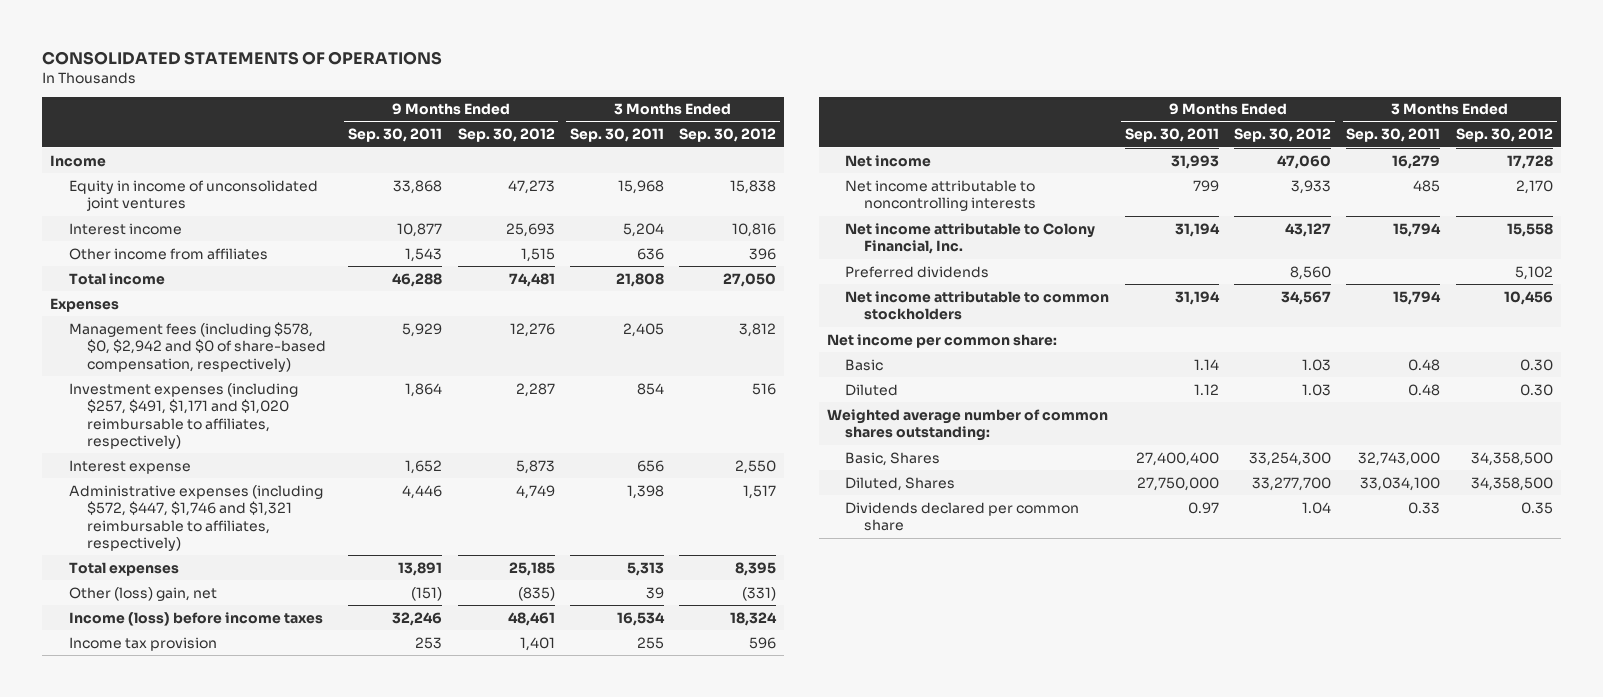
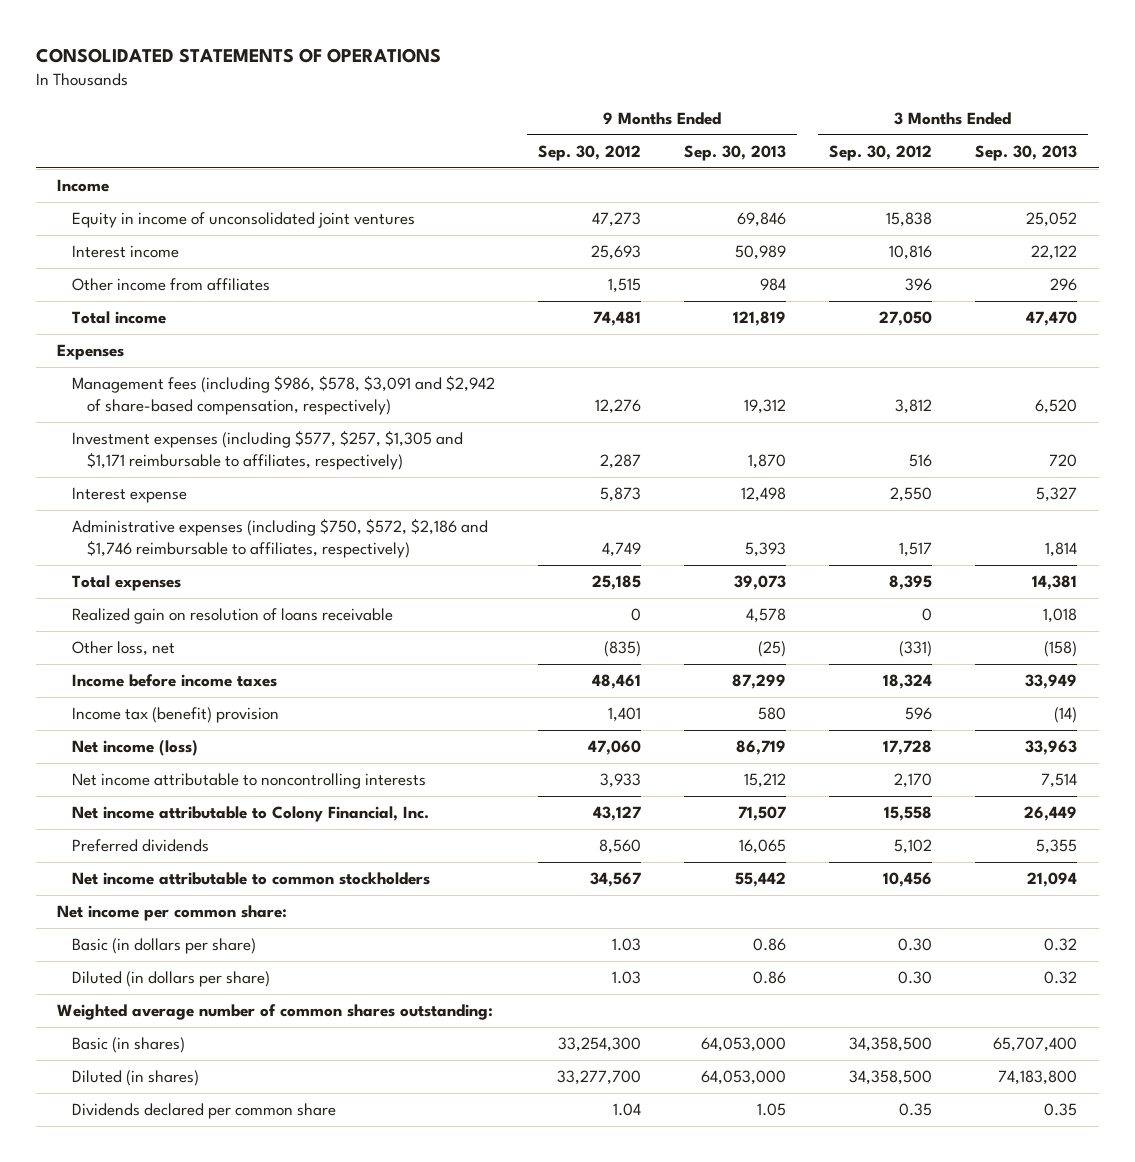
- | 9 Months Ended Sep. 30, 2011 | 9 Months Ended Sep. 30, 2012 | 3 Months Ended Sep. 30, 2011 | 3 Months Ended Sep. 30, 2012
+ | 9 Months Ended Sep. 30, 2012 | 9 Months Ended Sep. 30, 2013 | 3 Months Ended Sep. 30, 2012 | 3 Months Ended Sep. 30, 2013
- Management fees (including $578, $0, $2,942 and $0 of share-based compensation, respectively) | 5,929 | 12,276 | 2,405 | 3,812
- Investment expenses (including $257, $491, $1,171 and $1,020 reimbursable to affiliates, respectively) | 1,864 | 2,287 | 854 | 516
+ Management fees (including $986, $578, $3,091 and $2,942 of share-based compensation, respectively) | 12,276 | 19,312 | 3,812 | 6,520
+ Investment expenses (including $577, $257, $1,305 and $1,171 reimbursable to affiliates, respectively) | 2,287 | 1,870 | 516 | 720
- Administrative expenses (including $572, $447, $1,746 and $1,321 reimbursable to affiliates, respectively) | 4,446 | 4,749 | 1,398 | 1,517
+ Administrative expenses (including $750, $572, $2,186 and $1,746 reimbursable to affiliates, respectively) | 4,749 | 5,393 | 1,517 | 1,814
- Other (loss) gain, net | (151) | (835) | 39 | (331)
- Income (loss) before income taxes | 32,246 | 48,461 | 16,534 | 18,324
- Income tax provision | 253 | 1,401 | 255 | 596
- Net income | 31,993 | 47,060 | 16,279 | 17,728
+ Realized gain on resolution of loans receivable | 0 | 4,578 | 0 | 1,018
+ Other loss, net | (835) | (25) | (331) | (158)
+ Income before income taxes | 48,461 | 87,299 | 18,324 | 33,949
+ Income tax (benefit) provision | 1,401 | 580 | 596 | (14)
+ Net income (loss) | 47,060 | 86,719 | 17,728 | 33,963
- Basic | 1.14 | 1.03 | 0.48 | 0.30
- Diluted | 1.12 | 1.03 | 0.48 | 0.30
+ Basic (in dollars per share) | 1.03 | 0.86 | 0.30 | 0.32
+ Diluted (in dollars per share) | 1.03 | 0.86 | 0.30 | 0.32
- Basic, Shares | 27,400,400 | 33,254,300 | 32,743,000 | 34,358,500
- Diluted, Shares | 27,750,000 | 33,277,700 | 33,034,100 | 34,358,500
+ Basic (in shares) | 33,254,300 | 64,053,000 | 34,358,500 | 65,707,400
+ Diluted (in shares) | 33,277,700 | 64,053,000 | 34,358,500 | 74,183,800

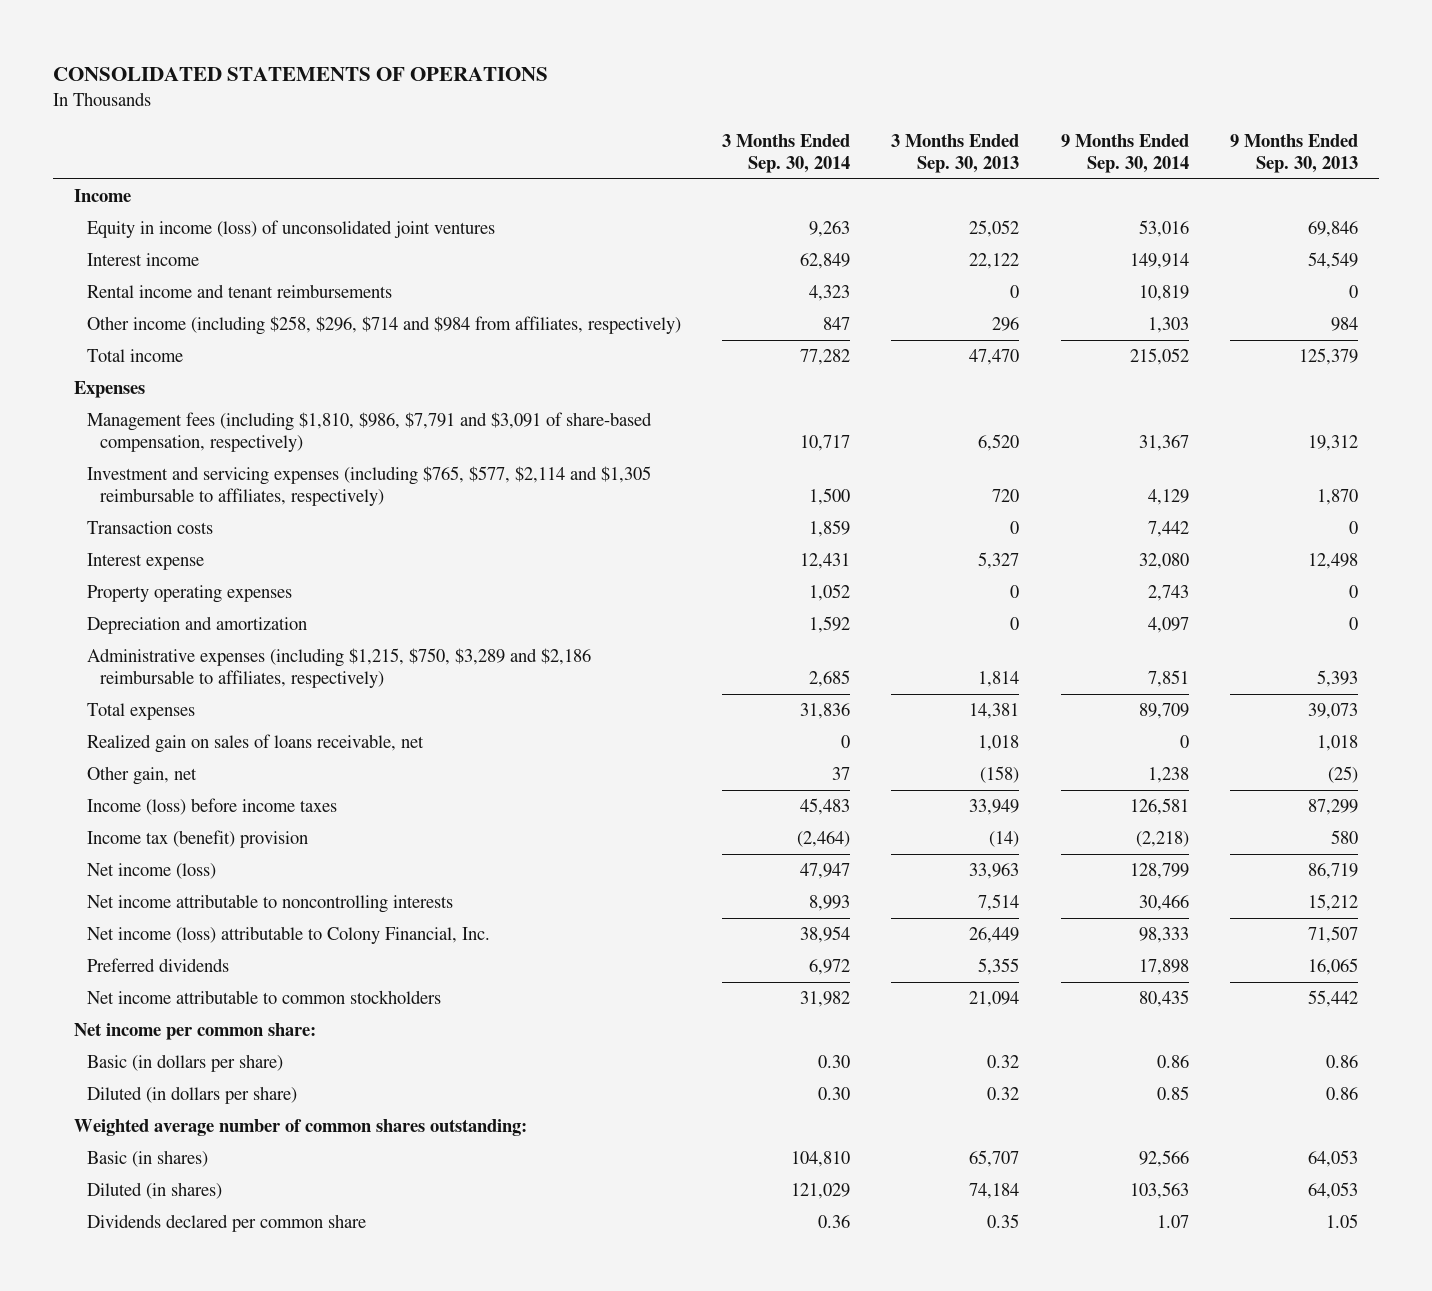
- | 9 Months Ended Sep. 30, 2012 | 9 Months Ended Sep. 30, 2013 | 3 Months Ended Sep. 30, 2012 | 3 Months Ended Sep. 30, 2013
+ | 3 Months Ended Sep. 30, 2014 | 3 Months Ended Sep. 30, 2013 | 9 Months Ended Sep. 30, 2014 | 9 Months Ended Sep. 30, 2013
- Equity in income of unconsolidated joint ventures | 47,273 | 69,846 | 15,838 | 25,052
- Interest income | 25,693 | 50,989 | 10,816 | 22,122
- Other income from affiliates | 1,515 | 984 | 396 | 296
- Total income | 74,481 | 121,819 | 27,050 | 47,470
+ Equity in income (loss) of unconsolidated joint ventures | 9,263 | 25,052 | 53,016 | 69,846
+ Interest income | 62,849 | 22,122 | 149,914 | 54,549
+ Rental income and tenant reimbursements | 4,323 | 0 | 10,819 | 0
+ Other income (including $258, $296, $714 and $984 from affiliates, respectively) | 847 | 296 | 1,303 | 984
+ Total income | 77,282 | 47,470 | 215,052 | 125,379
- Management fees (including $986, $578, $3,091 and $2,942 of share-based compensation, respectively) | 12,276 | 19,312 | 3,812 | 6,520
- Investment expenses (including $577, $257, $1,305 and $1,171 reimbursable to affiliates, respectively) | 2,287 | 1,870 | 516 | 720
+ Management fees (including $1,810, $986, $7,791 and $3,091 of share-based compensation, respectively) | 10,717 | 6,520 | 31,367 | 19,312
+ Investment and servicing expenses (including $765, $577, $2,114 and $1,305 reimbursable to affiliates, respectively) | 1,500 | 720 | 4,129 | 1,870
+ Transaction costs | 1,859 | 0 | 7,442 | 0
- Administrative expenses (including $750, $572, $2,186 and $1,746 reimbursable to affiliates, respectively) | 4,749 | 5,393 | 1,517 | 1,814
+ Property operating expenses | 1,052 | 0 | 2,743 | 0
+ Depreciation and amortization | 1,592 | 0 | 4,097 | 0
+ Administrative expenses (including $1,215, $750, $3,289 and $2,186 reimbursable to affiliates, respectively) | 2,685 | 1,814 | 7,851 | 5,393
- Realized gain on resolution of loans receivable | 0 | 4,578 | 0 | 1,018
- Other loss, net | (835) | (25) | (331) | (158)
- Income before income taxes | 48,461 | 87,299 | 18,324 | 33,949
+ Realized gain on sales of loans receivable, net | 0 | 1,018 | 0 | 1,018
+ Other gain, net | 37 | (158) | 1,238 | (25)
+ Income (loss) before income taxes | 45,483 | 33,949 | 126,581 | 87,299
- Net income attributable to Colony Financial, Inc. | 43,127 | 71,507 | 15,558 | 26,449
+ Net income (loss) attributable to Colony Financial, Inc. | 38,954 | 26,449 | 98,333 | 71,507
- Basic (in shares) | 33,254,300 | 64,053,000 | 34,358,500 | 65,707,400
- Diluted (in shares) | 33,277,700 | 64,053,000 | 34,358,500 | 74,183,800
+ Basic (in shares) | 104,810 | 65,707 | 92,566 | 64,053
+ Diluted (in shares) | 121,029 | 74,184 | 103,563 | 64,053

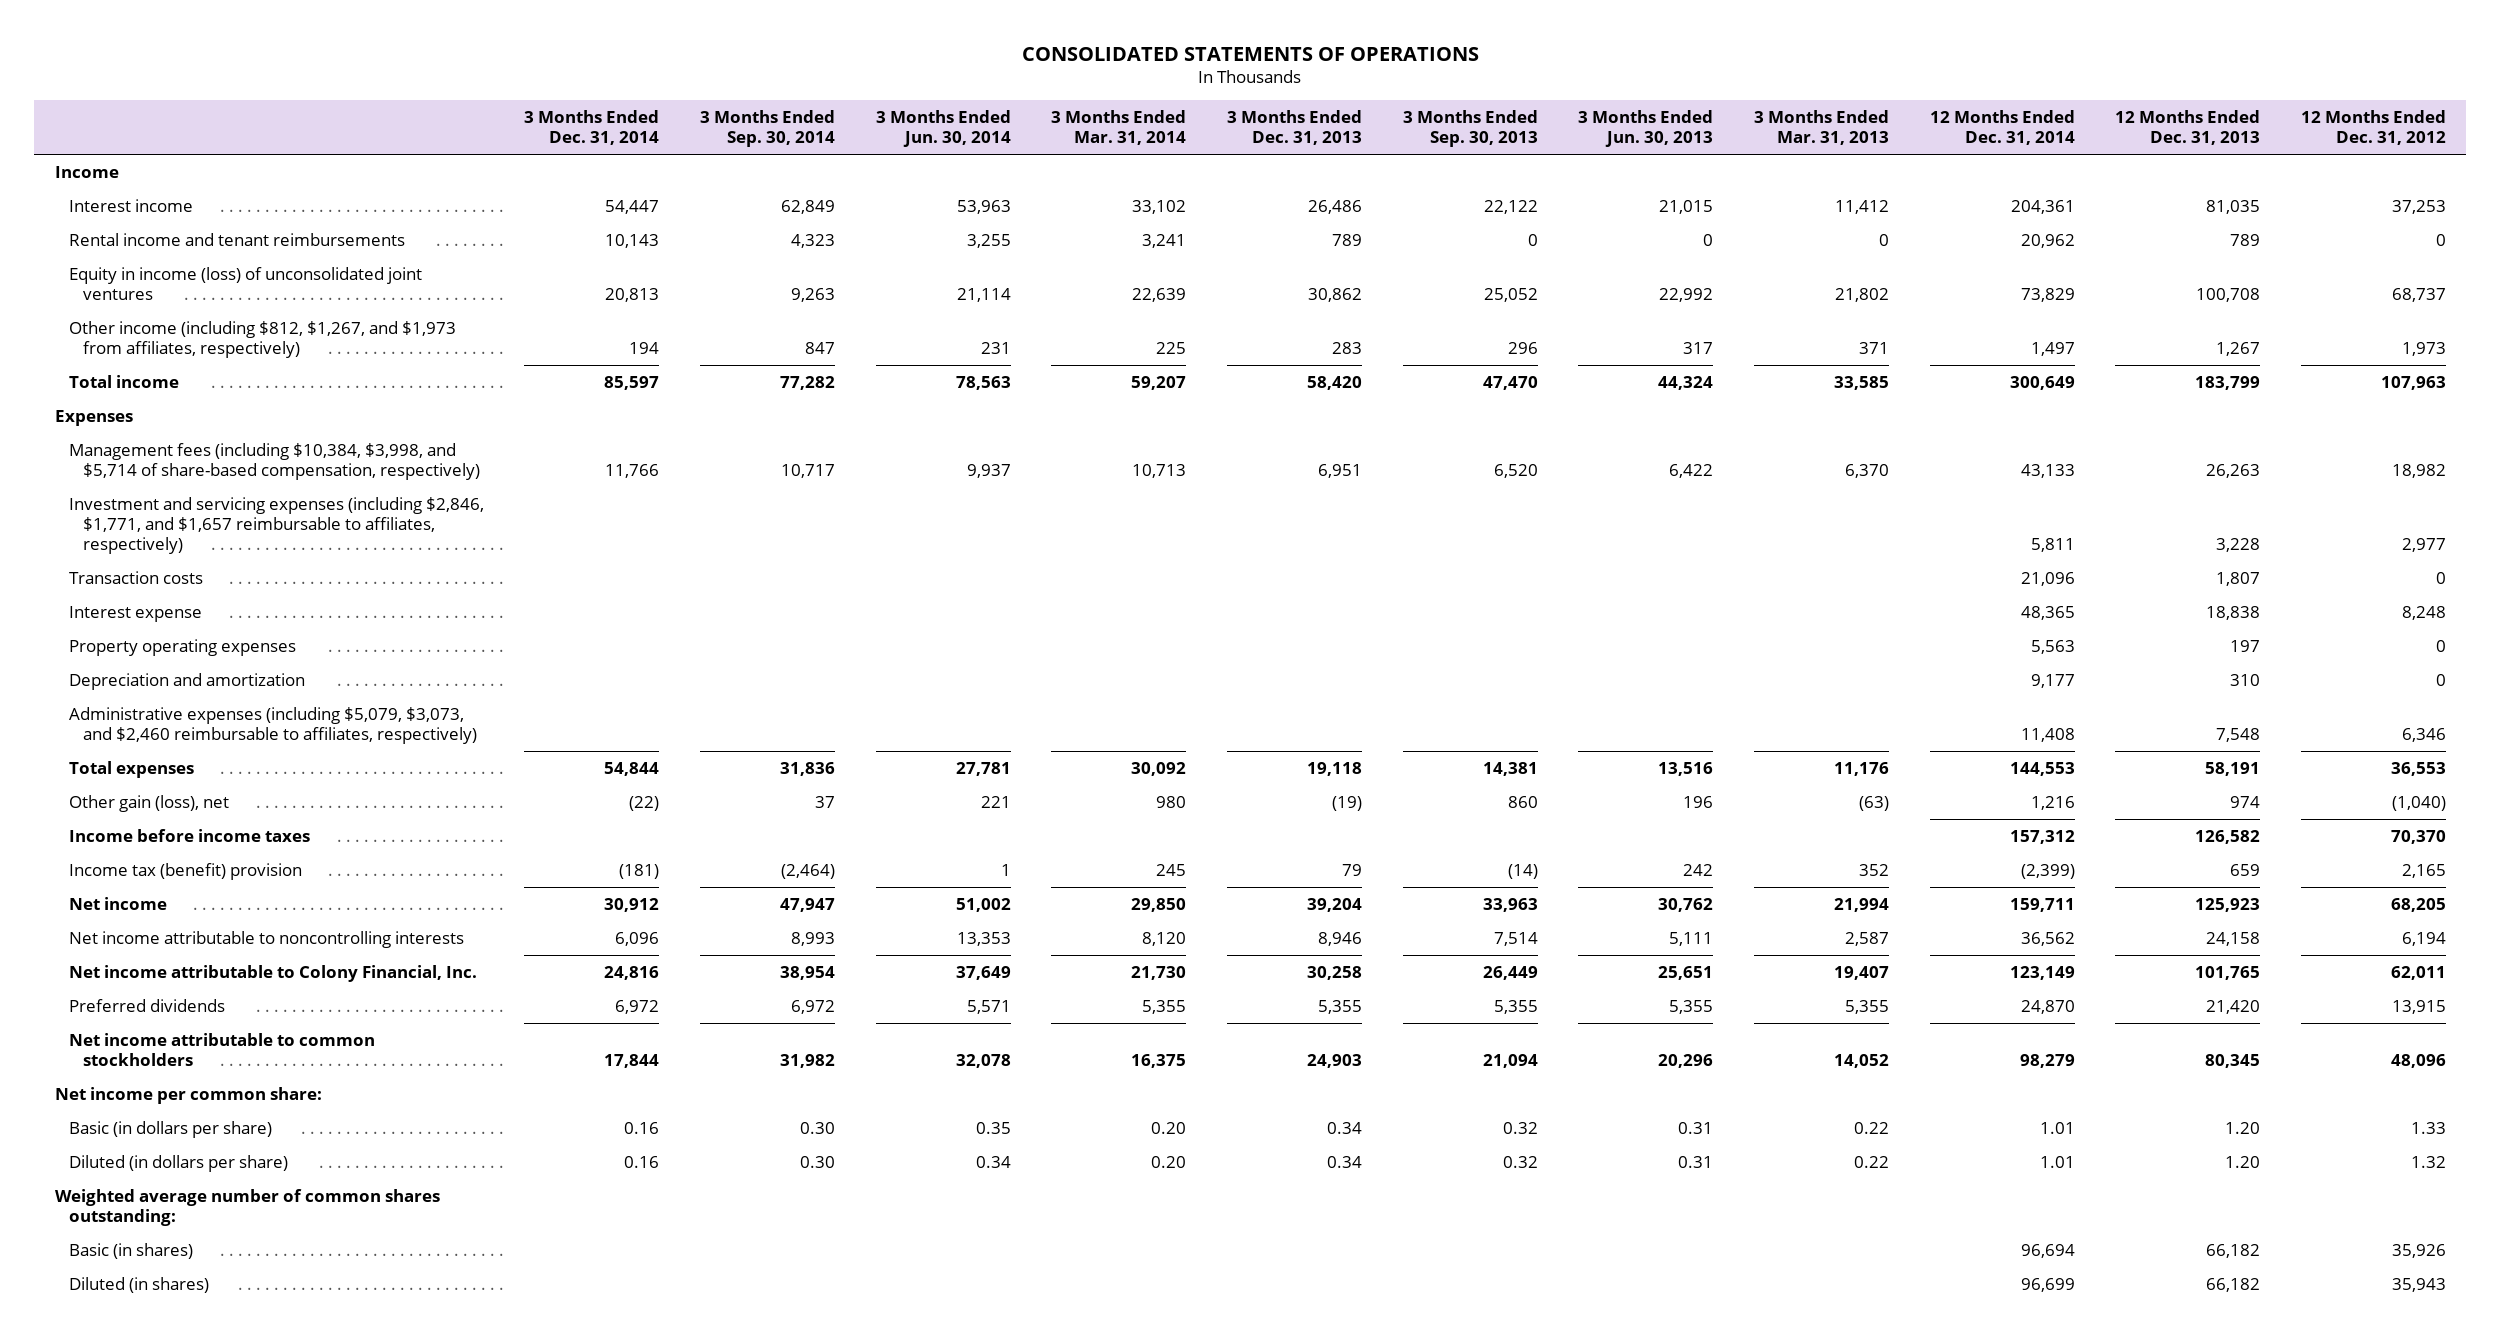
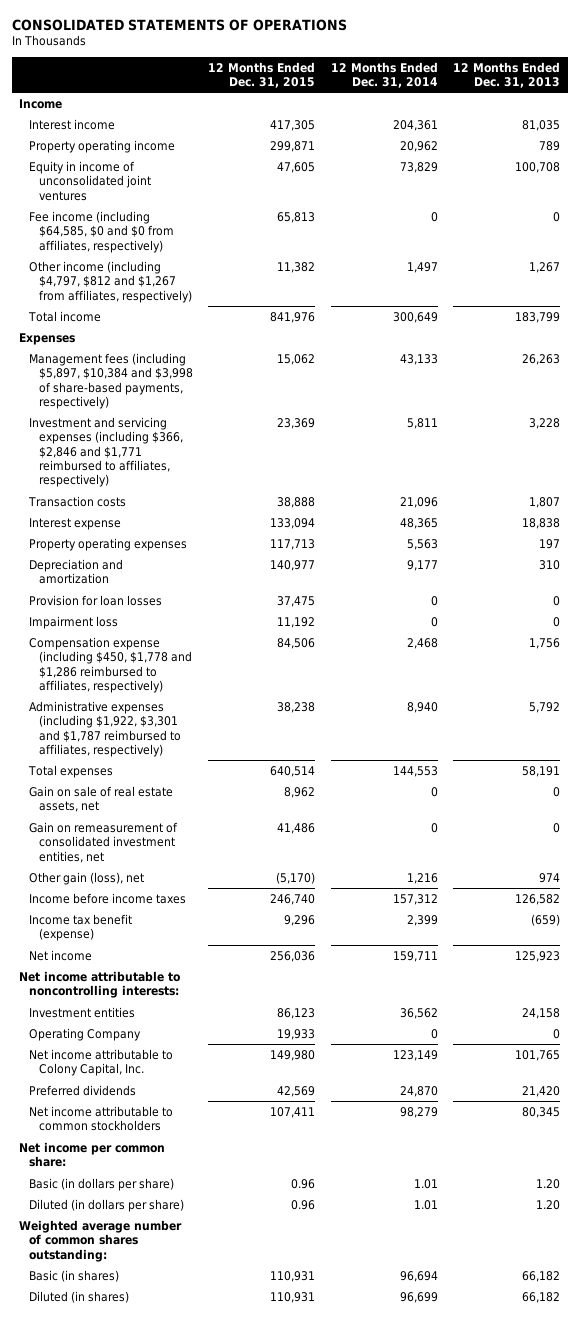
- | 3 Months Ended Dec. 31, 2014 | 3 Months Ended Sep. 30, 2014 | 3 Months Ended Jun. 30, 2014 | 3 Months Ended Mar. 31, 2014 | 3 Months Ended Dec. 31, 2013 | 3 Months Ended Sep. 30, 2013 | 3 Months Ended Jun. 30, 2013 | 3 Months Ended Mar. 31, 2013 | 12 Months Ended Dec. 31, 2014 | 12 Months Ended Dec. 31, 2013 | 12 Months Ended Dec. 31, 2012
+ | 12 Months Ended Dec. 31, 2015 | 12 Months Ended Dec. 31, 2014 | 12 Months Ended Dec. 31, 2013
- Rental income and tenant reimbursements | 10,143 | 4,323 | 3,255 | 3,241 | 789 | 0 | 0 | 0 | 20,962 | 789 | 0
- Equity in income (loss) of unconsolidated joint ventures | 20,813 | 9,263 | 21,114 | 22,639 | 30,862 | 25,052 | 22,992 | 21,802 | 73,829 | 100,708 | 68,737
- Other income (including $812, $1,267, and $1,973 from affiliates, respectively) | 194 | 847 | 231 | 225 | 283 | 296 | 317 | 371 | 1,497 | 1,267 | 1,973
+ Property operating income | 299,871 | 20,962 | 789
+ Equity in income of unconsolidated joint ventures | 47,605 | 73,829 | 100,708
+ Fee income (including $64,585, $0 and $0 from affiliates, respectively) | 65,813 | 0 | 0
+ Other income (including $4,797, $812 and $1,267 from affiliates, respectively) | 11,382 | 1,497 | 1,267
- Management fees (including $10,384, $3,998, and $5,714 of share-based compensation, respectively) | 11,766 | 10,717 | 9,937 | 10,713 | 6,951 | 6,520 | 6,422 | 6,370 | 43,133 | 26,263 | 18,982
- Investment and servicing expenses (including $2,846, $1,771, and $1,657 reimbursable to affiliates, respectively) | | | | | | | | | 5,811 | 3,228 | 2,977
+ Management fees (including $5,897, $10,384 and $3,998 of share-based payments, respectively) | 15,062 | 43,133 | 26,263
+ Investment and servicing expenses (including $366, $2,846 and $1,771 reimbursed to affiliates, respectively) | 23,369 | 5,811 | 3,228
- Administrative expenses (including $5,079, $3,073, and $2,460 reimbursable to affiliates, respectively) | | | | | | | | | 11,408 | 7,548 | 6,346
+ Provision for loan losses | 37,475 | 0 | 0
+ Impairment loss | 11,192 | 0 | 0
+ Compensation expense (including $450, $1,778 and $1,286 reimbursed to affiliates, respectively) | 84,506 | 2,468 | 1,756
+ Administrative expenses (including $1,922, $3,301 and $1,787 reimbursed to affiliates, respectively) | 38,238 | 8,940 | 5,792
+ Gain on sale of real estate assets, net | 8,962 | 0 | 0
+ Gain on remeasurement of consolidated investment entities, net | 41,486 | 0 | 0
- Income tax (benefit) provision | (181) | (2,464) | 1 | 245 | 79 | (14) | 242 | 352 | (2,399) | 659 | 2,165
+ Income tax benefit (expense) | 9,296 | 2,399 | (659)
- Net income attributable to noncontrolling interests | 6,096 | 8,993 | 13,353 | 8,120 | 8,946 | 7,514 | 5,111 | 2,587 | 36,562 | 24,158 | 6,194
- Net income attributable to Colony Financial, Inc. | 24,816 | 38,954 | 37,649 | 21,730 | 30,258 | 26,449 | 25,651 | 19,407 | 123,149 | 101,765 | 62,011
+ Net income attributable to noncontrolling interests:
+ Investment entities | 86,123 | 36,562 | 24,158
+ Operating Company | 19,933 | 0 | 0
+ Net income attributable to Colony Capital, Inc. | 149,980 | 123,149 | 101,765

